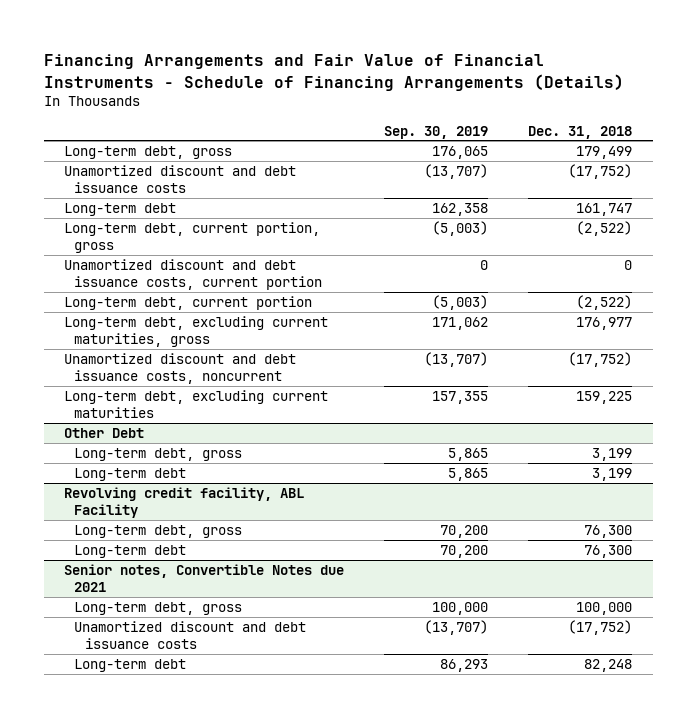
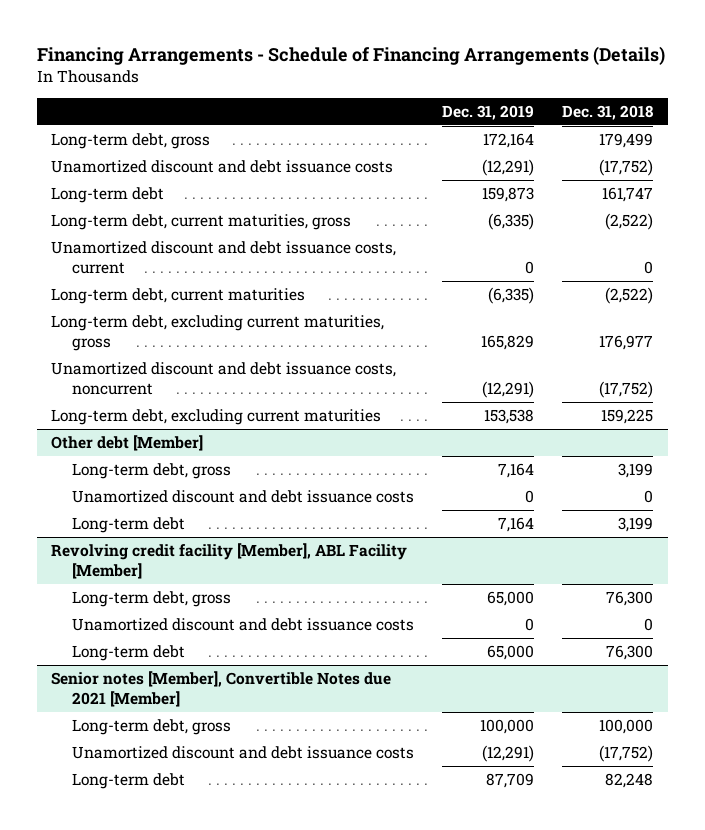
- Financing Arrangements and Fair Value of Financial Instruments - Schedule of Financing Arrangements (Details)
+ Financing Arrangements - Schedule of Financing Arrangements (Details)
- | Sep. 30, 2019 | Dec. 31, 2018
+ | Dec. 31, 2019 | Dec. 31, 2018
- Long-term debt, current portion, gross | (5,003) | (2,522)
- Unamortized discount and debt issuance costs, current portion | 0 | 0
- Long-term debt, current portion | (5,003) | (2,522)
+ Long-term debt, current maturities, gross | (6,335) | (2,522)
+ Unamortized discount and debt issuance costs, current | 0 | 0
+ Long-term debt, current maturities | (6,335) | (2,522)
- Other Debt
+ Other debt [Member]
+ Unamortized discount and debt issuance costs | 0 | 0
- Revolving credit facility, ABL Facility
+ Revolving credit facility [Member], ABL Facility [Member]
+ Unamortized discount and debt issuance costs | 0 | 0
- Senior notes, Convertible Notes due 2021
+ Senior notes [Member], Convertible Notes due 2021 [Member]

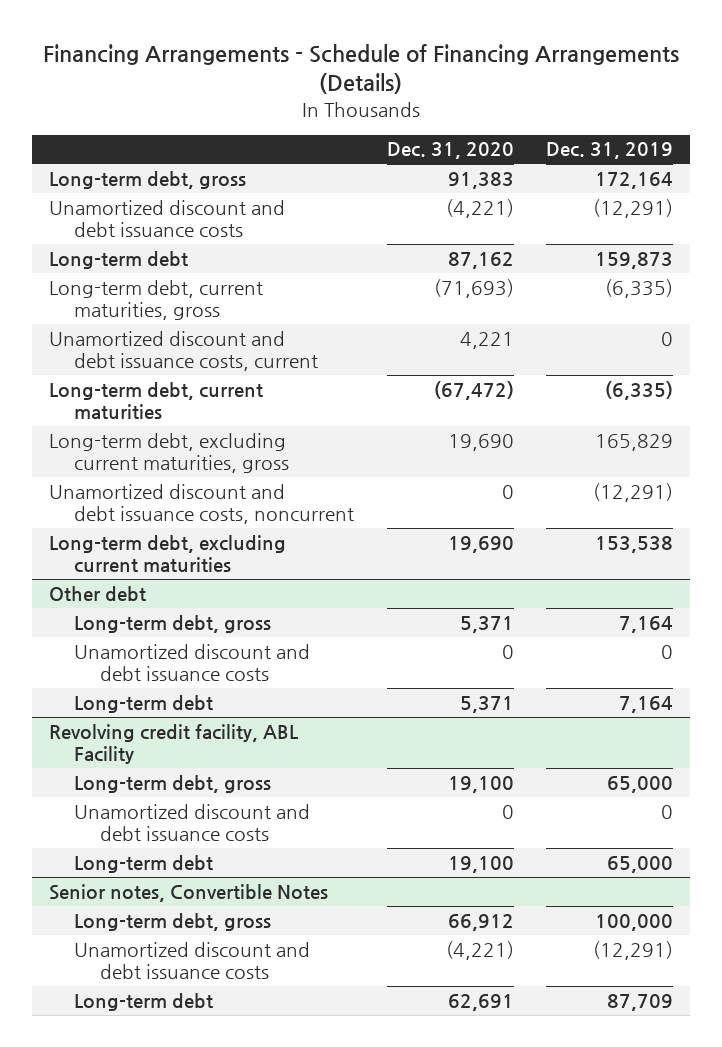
- | Dec. 31, 2019 | Dec. 31, 2018
+ | Dec. 31, 2020 | Dec. 31, 2019
- Other debt [Member]
+ Other debt
- Revolving credit facility [Member], ABL Facility [Member]
+ Revolving credit facility, ABL Facility
- Senior notes [Member], Convertible Notes due 2021 [Member]
+ Senior notes, Convertible Notes

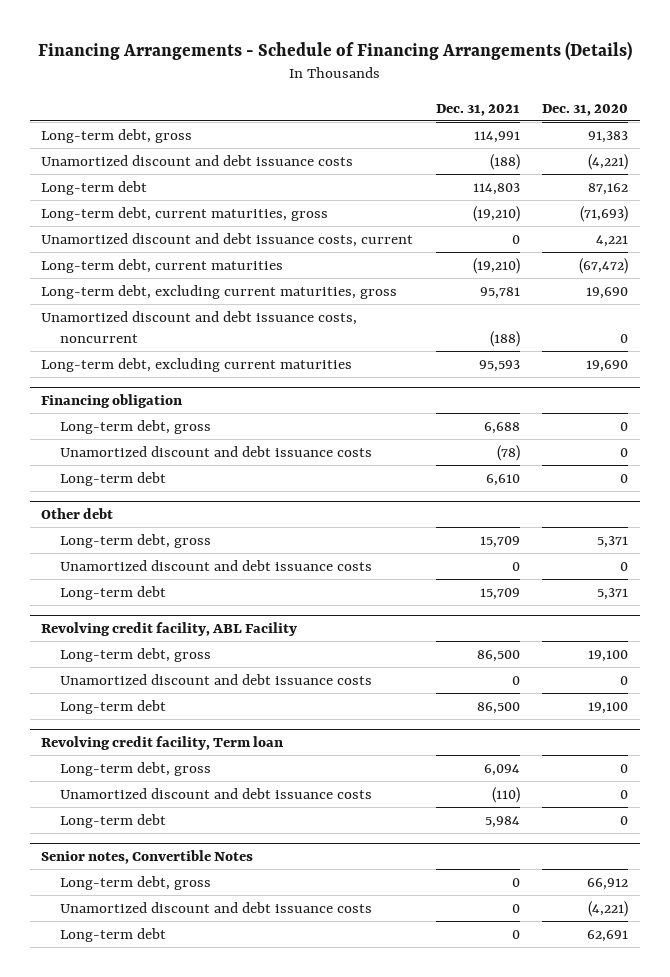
- | Dec. 31, 2020 | Dec. 31, 2019
+ | Dec. 31, 2021 | Dec. 31, 2020
+ Financing obligation
+ Long-term debt, gross | 6,688 | 0
+ Unamortized discount and debt issuance costs | (78) | 0
+ Long-term debt | 6,610 | 0
+ Revolving credit facility, Term loan
+ Long-term debt, gross | 6,094 | 0
+ Unamortized discount and debt issuance costs | (110) | 0
+ Long-term debt | 5,984 | 0

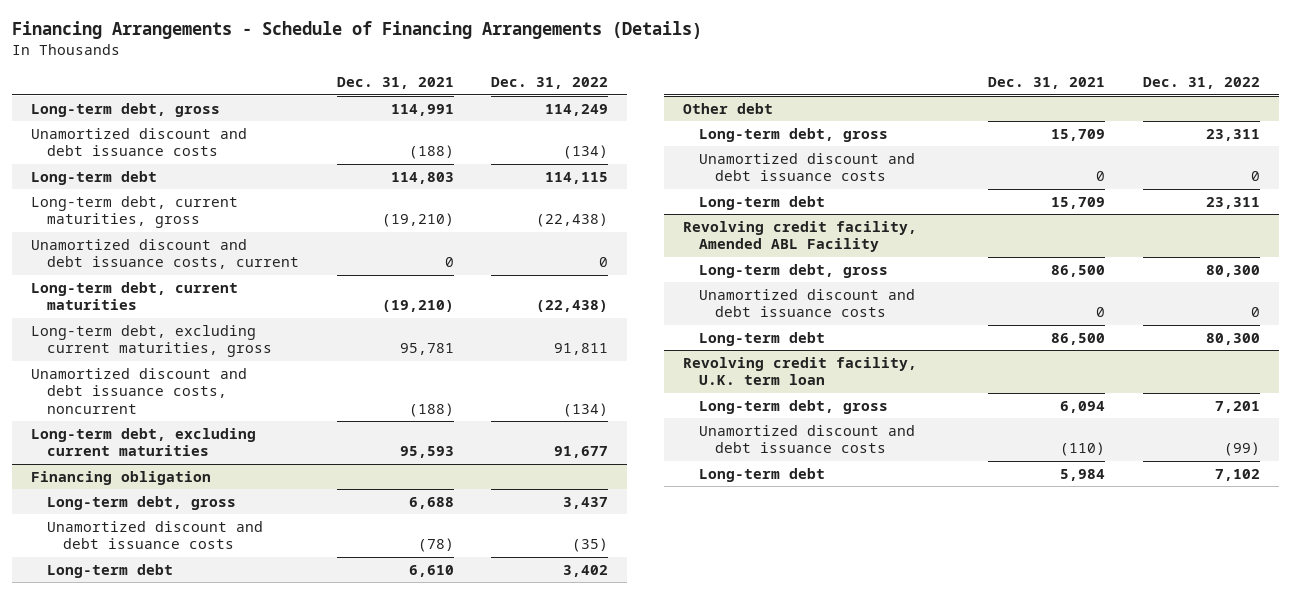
- | Dec. 31, 2021 | Dec. 31, 2020
+ | Dec. 31, 2021 | Dec. 31, 2022
- Revolving credit facility, ABL Facility
+ Revolving credit facility, Amended ABL Facility
- Revolving credit facility, Term loan
+ Revolving credit facility, U.K. term loan
- Senior notes, Convertible Notes
- Long-term debt, gross | 0 | 66,912
- Unamortized discount and debt issuance costs | 0 | (4,221)
- Long-term debt | 0 | 62,691

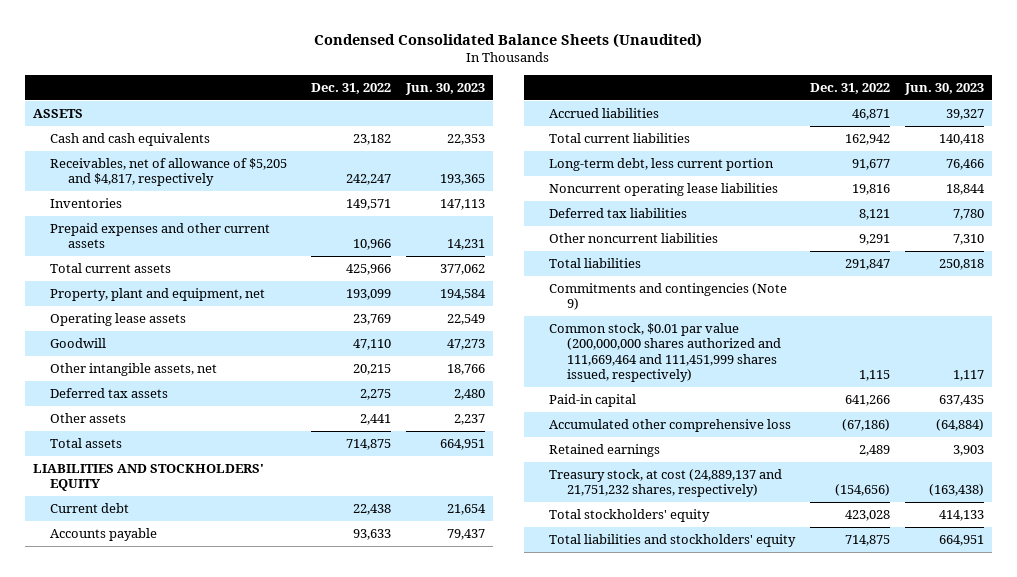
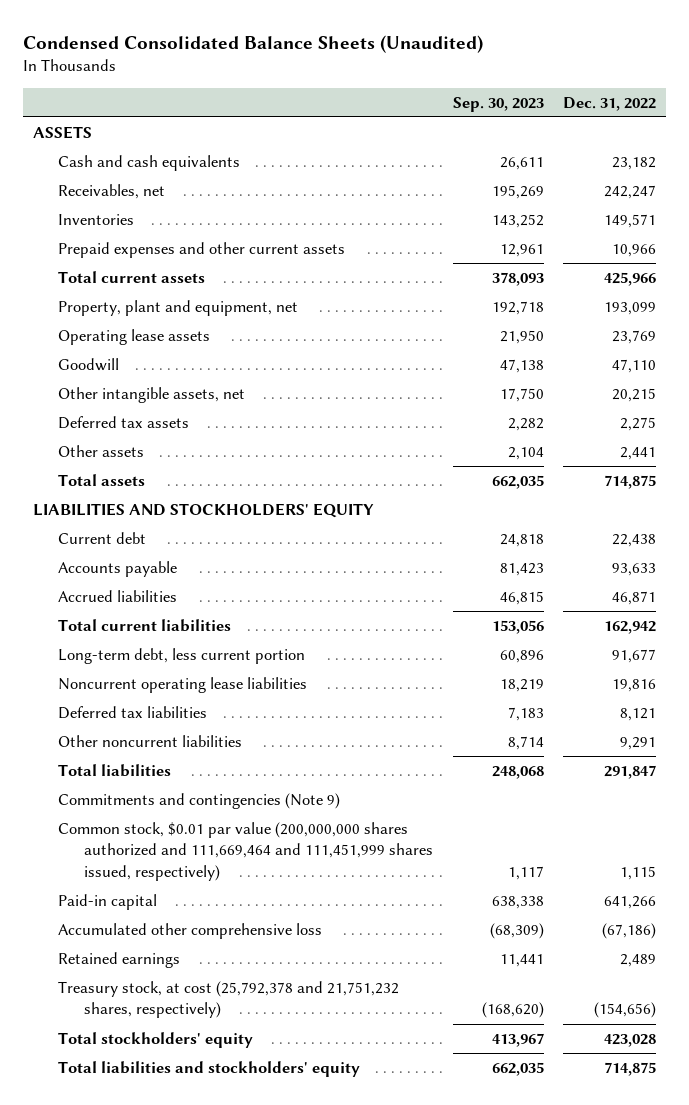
- | Dec. 31, 2022 | Jun. 30, 2023
+ | Sep. 30, 2023 | Dec. 31, 2022
- Receivables, net of allowance of $5,205 and $4,817, respectively | 242,247 | 193,365
+ Receivables, net | 195,269 | 242,247
- Treasury stock, at cost (24,889,137 and 21,751,232 shares, respectively) | (154,656) | (163,438)
+ Treasury stock, at cost (25,792,378 and 21,751,232 shares, respectively) | (168,620) | (154,656)

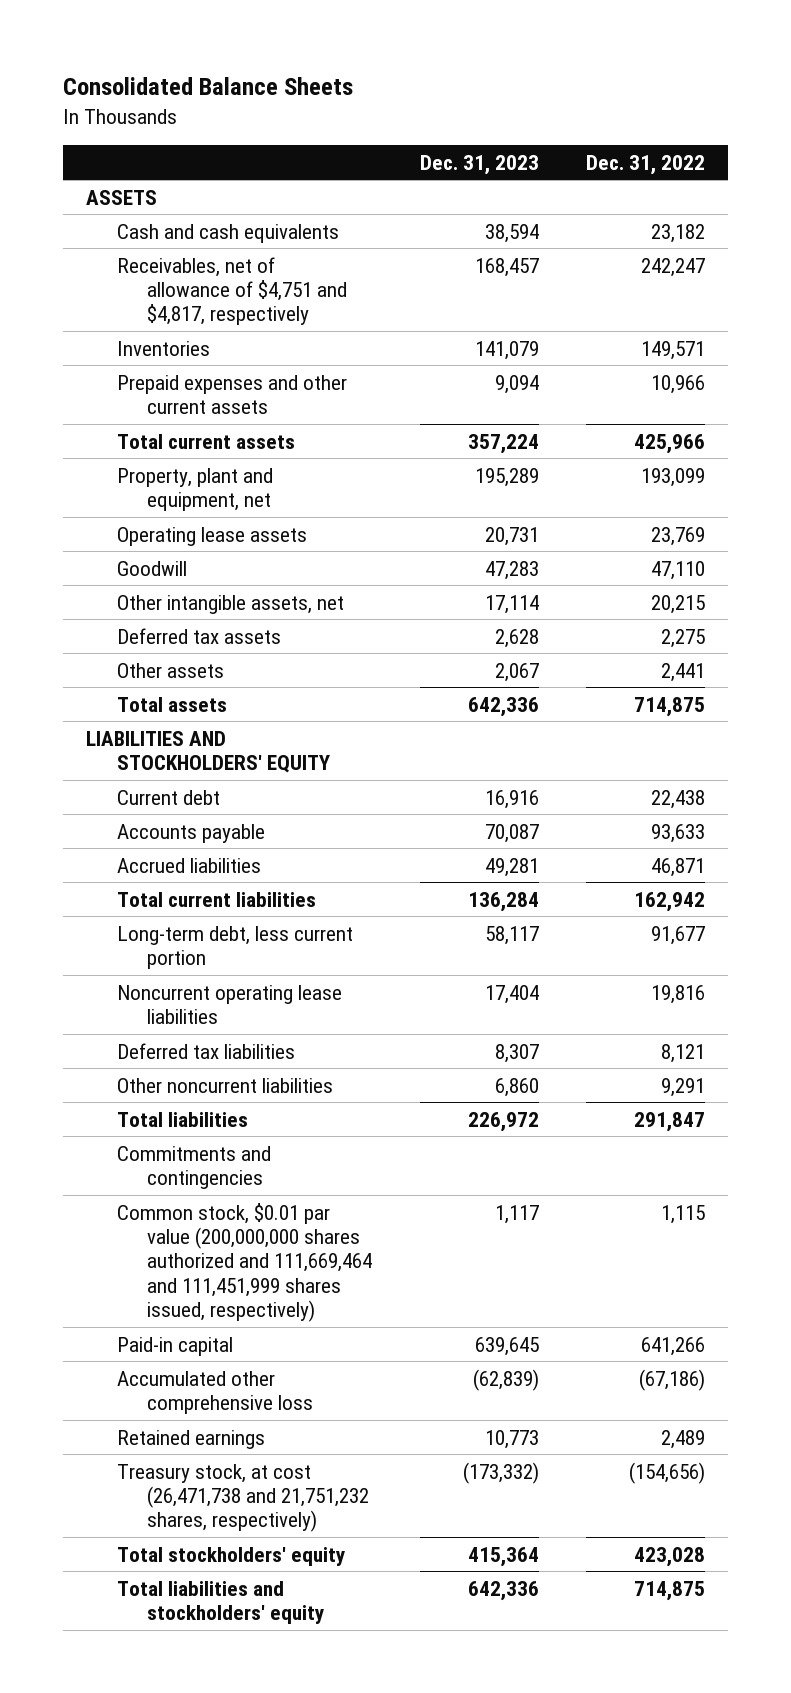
- Condensed Consolidated Balance Sheets (Unaudited)
+ Consolidated Balance Sheets
- | Sep. 30, 2023 | Dec. 31, 2022
+ | Dec. 31, 2023 | Dec. 31, 2022
- Receivables, net | 195,269 | 242,247
+ Receivables, net of allowance of $4,751 and $4,817, respectively | 168,457 | 242,247
- Commitments and contingencies (Note 9)
+ Commitments and contingencies
- Treasury stock, at cost (25,792,378 and 21,751,232 shares, respectively) | (168,620) | (154,656)
+ Treasury stock, at cost (26,471,738 and 21,751,232 shares, respectively) | (173,332) | (154,656)

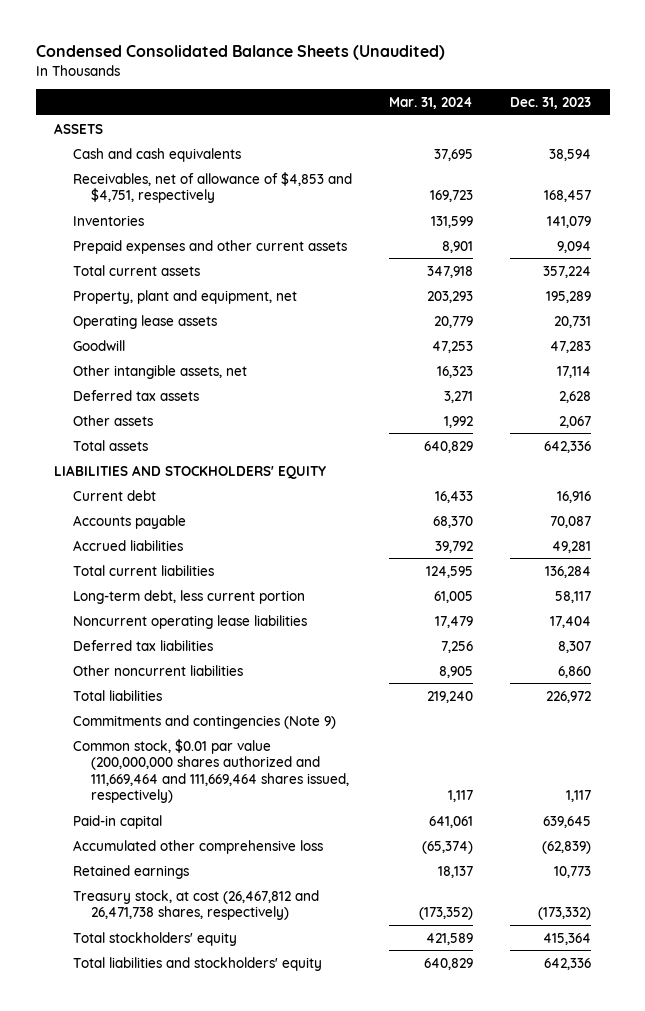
- Consolidated Balance Sheets
+ Condensed Consolidated Balance Sheets (Unaudited)
- | Dec. 31, 2023 | Dec. 31, 2022
+ | Mar. 31, 2024 | Dec. 31, 2023
- Receivables, net of allowance of $4,751 and $4,817, respectively | 168,457 | 242,247
+ Receivables, net of allowance of $4,853 and $4,751, respectively | 169,723 | 168,457
- Commitments and contingencies
- Common stock, $0.01 par value (200,000,000 shares authorized and 111,669,464 and 111,451,999 shares issued, respectively) | 1,117 | 1,115
+ Commitments and contingencies (Note 9)
+ Common stock, $0.01 par value (200,000,000 shares authorized and 111,669,464 and 111,669,464 shares issued, respectively) | 1,117 | 1,117
- Treasury stock, at cost (26,471,738 and 21,751,232 shares, respectively) | (173,332) | (154,656)
+ Treasury stock, at cost (26,467,812 and 26,471,738 shares, respectively) | (173,352) | (173,332)

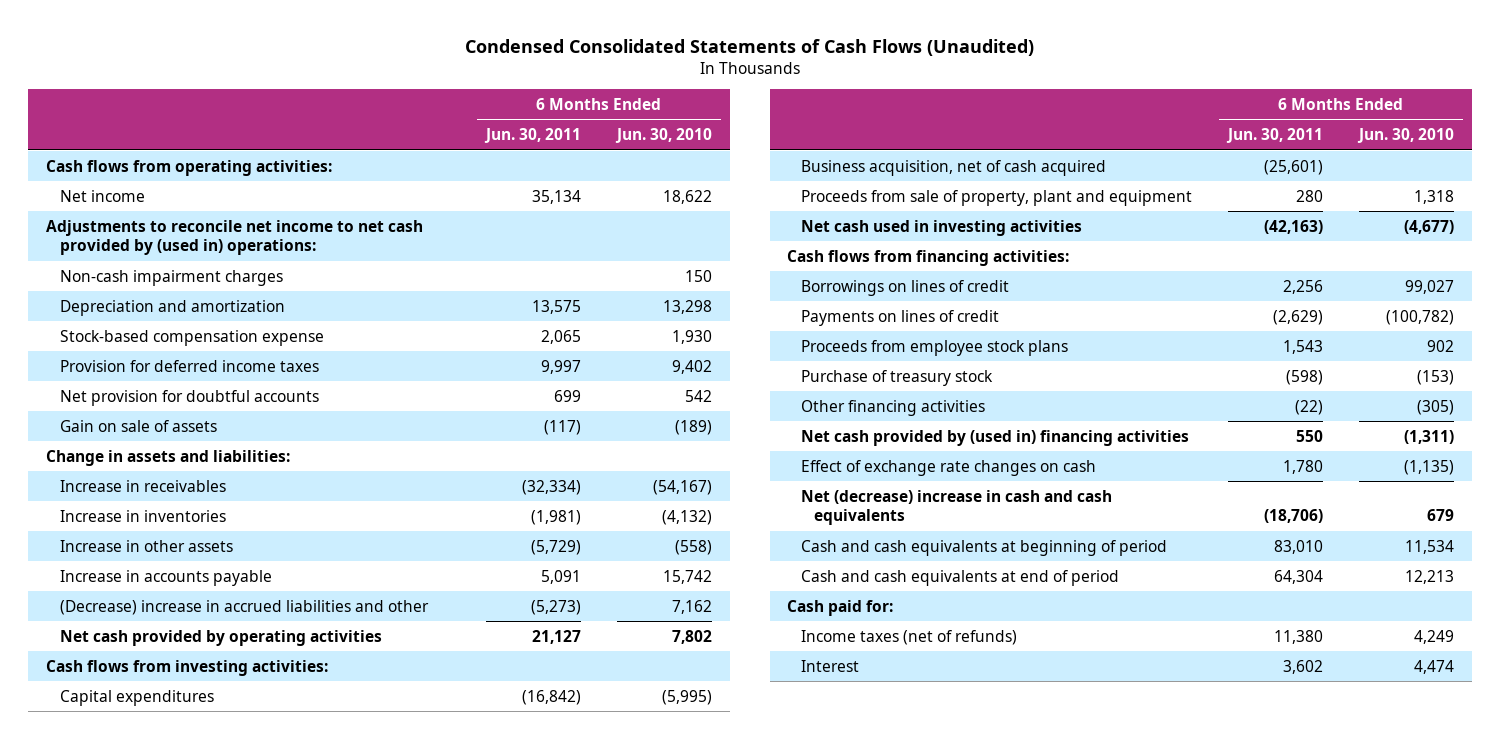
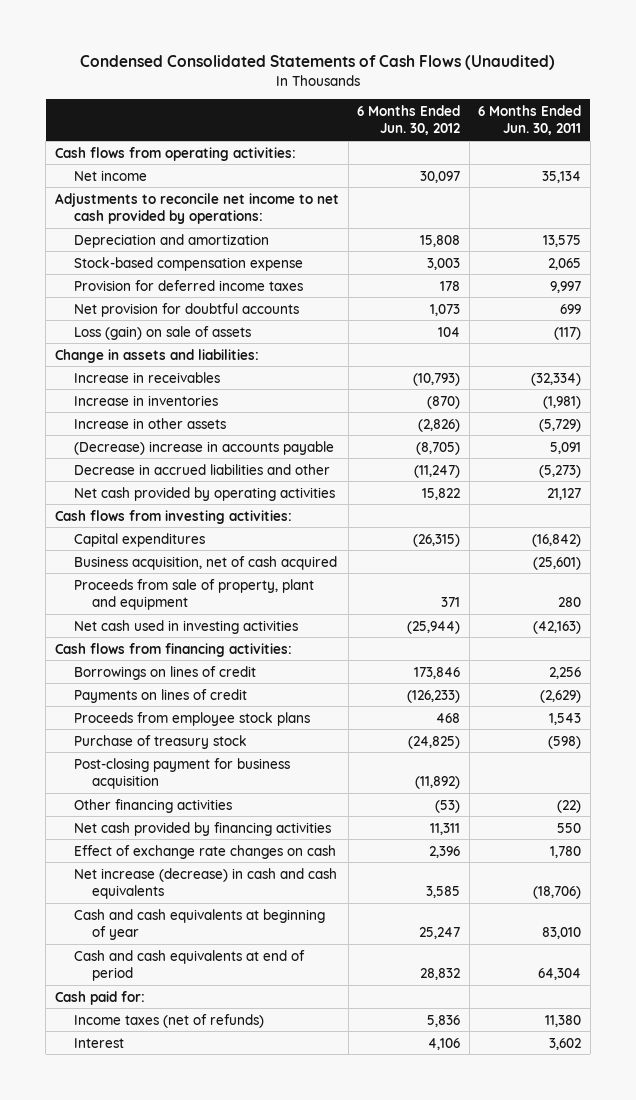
- | 6 Months Ended Jun. 30, 2011 | 6 Months Ended Jun. 30, 2010
+ | 6 Months Ended Jun. 30, 2012 | 6 Months Ended Jun. 30, 2011
- Adjustments to reconcile net income to net cash provided by (used in) operations:
- Non-cash impairment charges | | 150
+ Adjustments to reconcile net income to net cash provided by operations:
- Gain on sale of assets | (117) | (189)
+ Loss (gain) on sale of assets | 104 | (117)
- Increase in accounts payable | 5,091 | 15,742
- (Decrease) increase in accrued liabilities and other | (5,273) | 7,162
+ (Decrease) increase in accounts payable | (8,705) | 5,091
+ Decrease in accrued liabilities and other | (11,247) | (5,273)
+ Post-closing payment for business acquisition | (11,892) |
- Net cash provided by (used in) financing activities | 550 | (1,311)
+ Net cash provided by financing activities | 11,311 | 550
- Net (decrease) increase in cash and cash equivalents | (18,706) | 679
- Cash and cash equivalents at beginning of period | 83,010 | 11,534
+ Net increase (decrease) in cash and cash equivalents | 3,585 | (18,706)
+ Cash and cash equivalents at beginning of year | 25,247 | 83,010

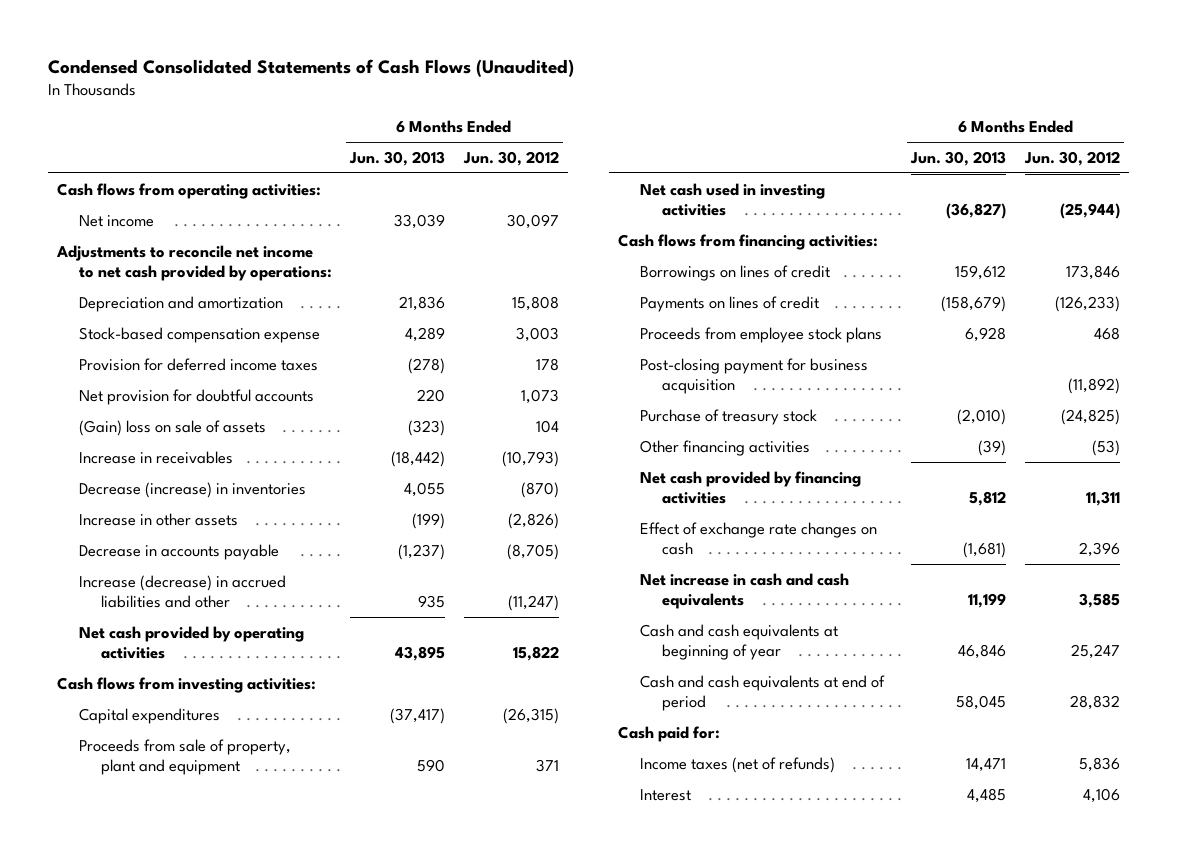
- | 6 Months Ended Jun. 30, 2012 | 6 Months Ended Jun. 30, 2011
+ | 6 Months Ended Jun. 30, 2013 | 6 Months Ended Jun. 30, 2012
- Loss (gain) on sale of assets | 104 | (117)
- Change in assets and liabilities:
+ (Gain) loss on sale of assets | (323) | 104
- Increase in inventories | (870) | (1,981)
+ Decrease (increase) in inventories | 4,055 | (870)
- (Decrease) increase in accounts payable | (8,705) | 5,091
- Decrease in accrued liabilities and other | (11,247) | (5,273)
+ Decrease in accounts payable | (1,237) | (8,705)
+ Increase (decrease) in accrued liabilities and other | 935 | (11,247)
- Business acquisition, net of cash acquired | | (25,601)
moved down: Purchase of treasury stock | (2,010) | (24,825)
- Net increase (decrease) in cash and cash equivalents | 3,585 | (18,706)
+ Net increase in cash and cash equivalents | 11,199 | 3,585

